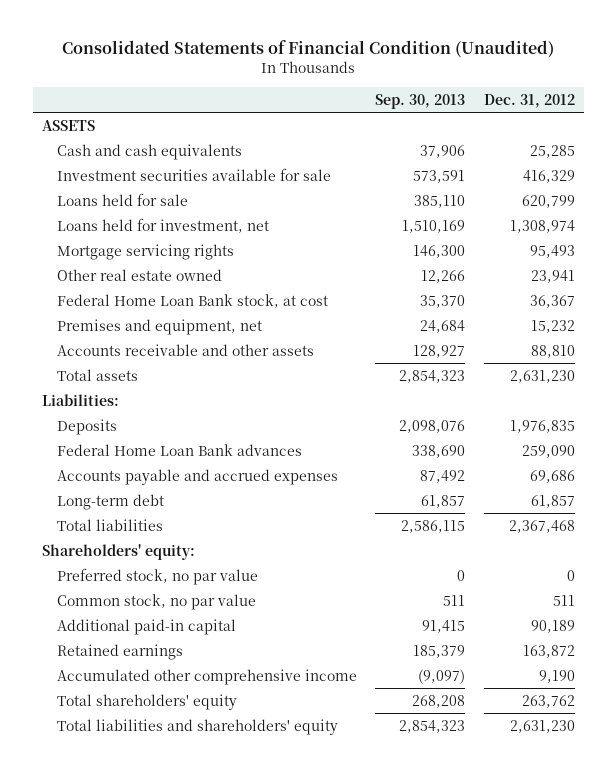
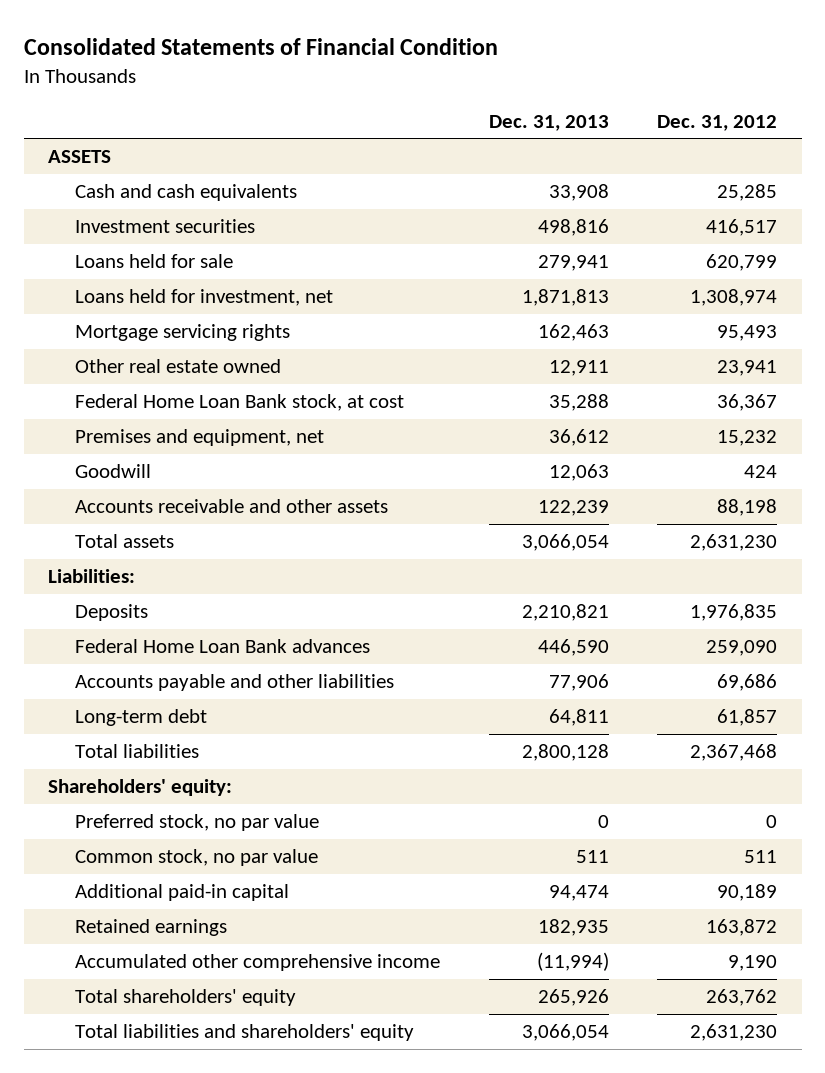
- Consolidated Statements of Financial Condition (Unaudited)
+ Consolidated Statements of Financial Condition
- | Sep. 30, 2013 | Dec. 31, 2012
+ | Dec. 31, 2013 | Dec. 31, 2012
- Investment securities available for sale | 573,591 | 416,329
+ Investment securities | 498,816 | 416,517
- Accounts receivable and other assets | 128,927 | 88,810
+ Goodwill | 12,063 | 424
+ Accounts receivable and other assets | 122,239 | 88,198
- Accounts payable and accrued expenses | 87,492 | 69,686
+ Accounts payable and other liabilities | 77,906 | 69,686

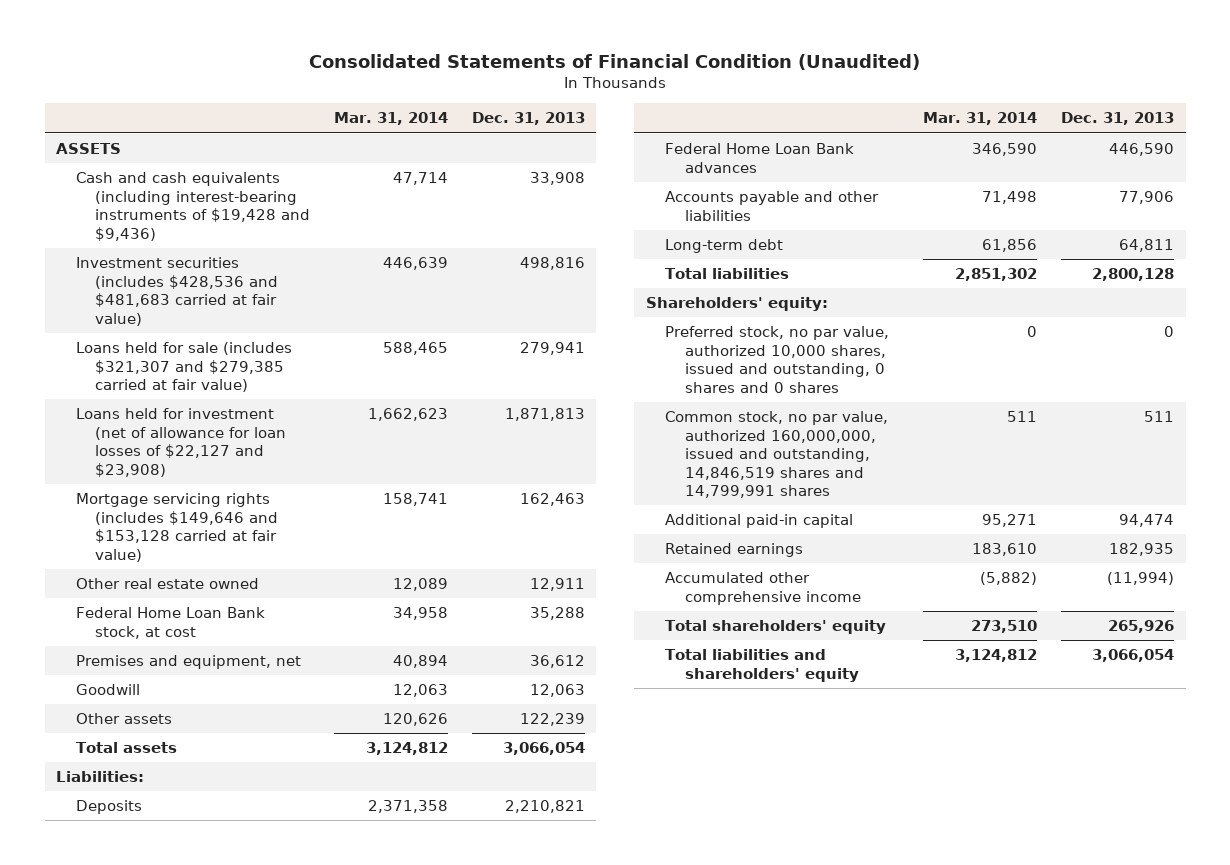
- Consolidated Statements of Financial Condition
+ Consolidated Statements of Financial Condition (Unaudited)
- | Dec. 31, 2013 | Dec. 31, 2012
+ | Mar. 31, 2014 | Dec. 31, 2013
- Cash and cash equivalents | 33,908 | 25,285
- Investment securities | 498,816 | 416,517
- Loans held for sale | 279,941 | 620,799
- Loans held for investment, net | 1,871,813 | 1,308,974
- Mortgage servicing rights | 162,463 | 95,493
+ Cash and cash equivalents (including interest-bearing instruments of $19,428 and $9,436) | 47,714 | 33,908
+ Investment securities (includes $428,536 and $481,683 carried at fair value) | 446,639 | 498,816
+ Loans held for sale (includes $321,307 and $279,385 carried at fair value) | 588,465 | 279,941
+ Loans held for investment (net of allowance for loan losses of $22,127 and $23,908) | 1,662,623 | 1,871,813
+ Mortgage servicing rights (includes $149,646 and $153,128 carried at fair value) | 158,741 | 162,463
- Accounts receivable and other assets | 122,239 | 88,198
+ Other assets | 120,626 | 122,239
- Preferred stock, no par value | 0 | 0
- Common stock, no par value | 511 | 511
+ Preferred stock, no par value, authorized 10,000 shares, issued and outstanding, 0 shares and 0 shares | 0 | 0
+ Common stock, no par value, authorized 160,000,000, issued and outstanding, 14,846,519 shares and 14,799,991 shares | 511 | 511

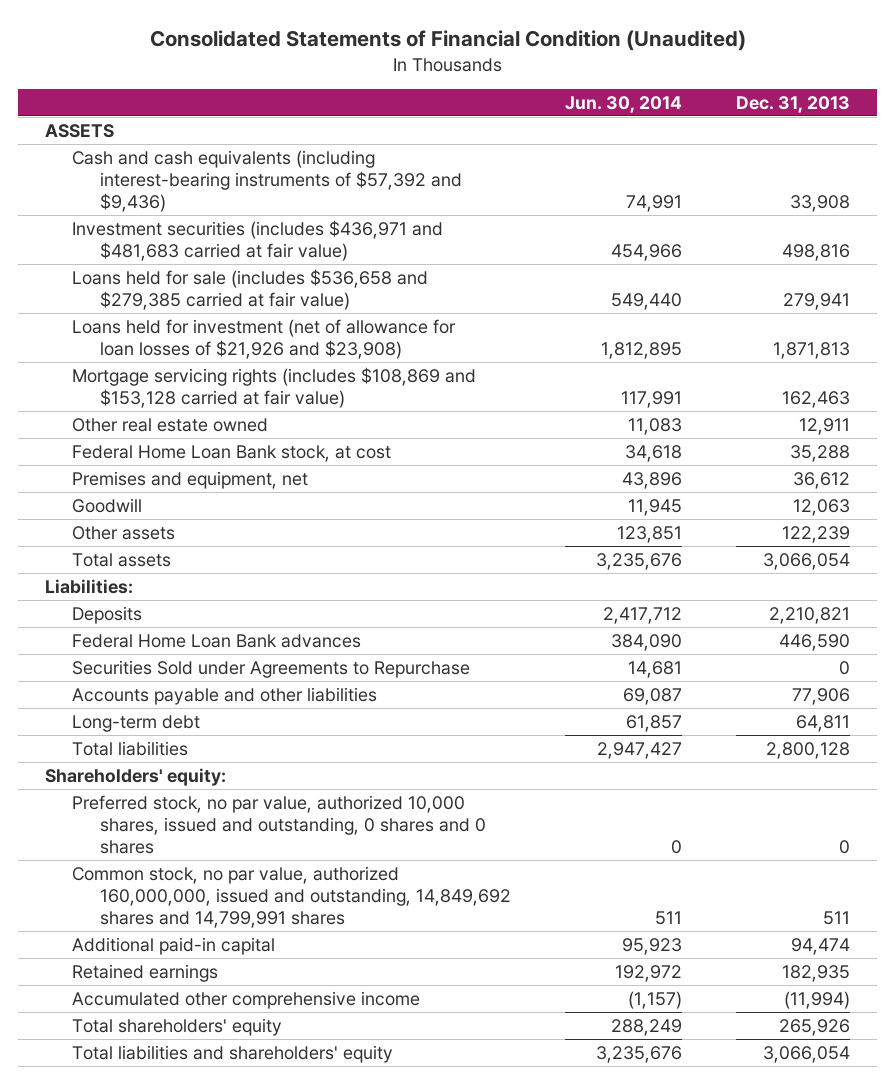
- | Mar. 31, 2014 | Dec. 31, 2013
+ | Jun. 30, 2014 | Dec. 31, 2013
- Cash and cash equivalents (including interest-bearing instruments of $19,428 and $9,436) | 47,714 | 33,908
- Investment securities (includes $428,536 and $481,683 carried at fair value) | 446,639 | 498,816
- Loans held for sale (includes $321,307 and $279,385 carried at fair value) | 588,465 | 279,941
- Loans held for investment (net of allowance for loan losses of $22,127 and $23,908) | 1,662,623 | 1,871,813
- Mortgage servicing rights (includes $149,646 and $153,128 carried at fair value) | 158,741 | 162,463
+ Cash and cash equivalents (including interest-bearing instruments of $57,392 and $9,436) | 74,991 | 33,908
+ Investment securities (includes $436,971 and $481,683 carried at fair value) | 454,966 | 498,816
+ Loans held for sale (includes $536,658 and $279,385 carried at fair value) | 549,440 | 279,941
+ Loans held for investment (net of allowance for loan losses of $21,926 and $23,908) | 1,812,895 | 1,871,813
+ Mortgage servicing rights (includes $108,869 and $153,128 carried at fair value) | 117,991 | 162,463
+ Securities Sold under Agreements to Repurchase | 14,681 | 0
- Common stock, no par value, authorized 160,000,000, issued and outstanding, 14,846,519 shares and 14,799,991 shares | 511 | 511
+ Common stock, no par value, authorized 160,000,000, issued and outstanding, 14,849,692 shares and 14,799,991 shares | 511 | 511

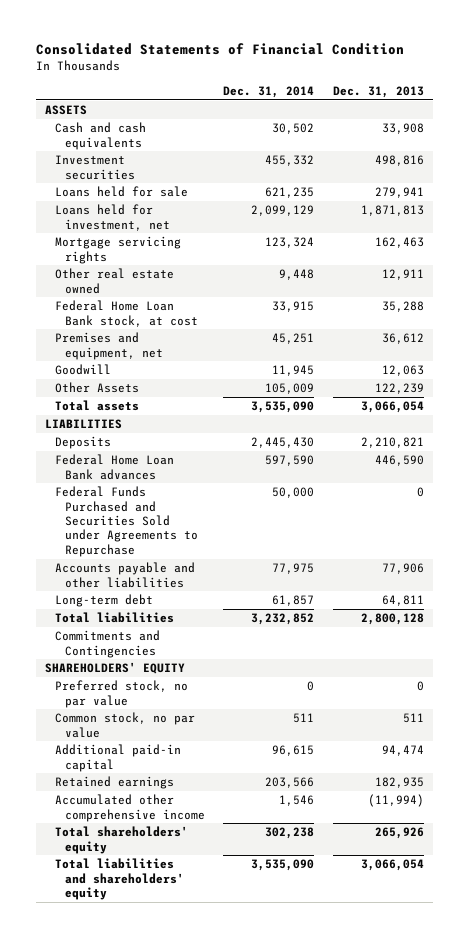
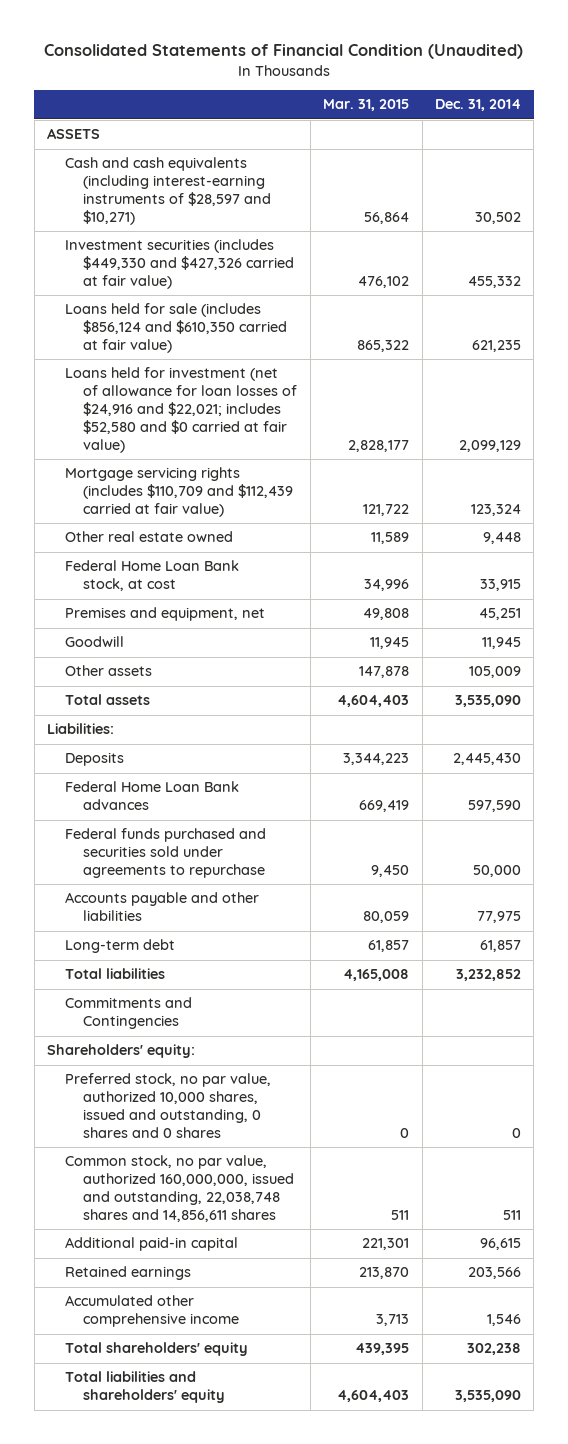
- Consolidated Statements of Financial Condition
+ Consolidated Statements of Financial Condition (Unaudited)
- | Dec. 31, 2014 | Dec. 31, 2013
+ | Mar. 31, 2015 | Dec. 31, 2014
- Cash and cash equivalents | 30,502 | 33,908
- Investment securities | 455,332 | 498,816
- Loans held for sale | 621,235 | 279,941
- Loans held for investment, net | 2,099,129 | 1,871,813
- Mortgage servicing rights | 123,324 | 162,463
+ Cash and cash equivalents (including interest-earning instruments of $28,597 and $10,271) | 56,864 | 30,502
+ Investment securities (includes $449,330 and $427,326 carried at fair value) | 476,102 | 455,332
+ Loans held for sale (includes $856,124 and $610,350 carried at fair value) | 865,322 | 621,235
+ Loans held for investment (net of allowance for loan losses of $24,916 and $22,021; includes $52,580 and $0 carried at fair value) | 2,828,177 | 2,099,129
+ Mortgage servicing rights (includes $110,709 and $112,439 carried at fair value) | 121,722 | 123,324
- Other Assets | 105,009 | 122,239
+ Other assets | 147,878 | 105,009
- LIABILITIES
+ Liabilities:
- Federal Funds Purchased and Securities Sold under Agreements to Repurchase | 50,000 | 0
+ Federal funds purchased and securities sold under agreements to repurchase | 9,450 | 50,000
- SHAREHOLDERS' EQUITY
- Preferred stock, no par value | 0 | 0
- Common stock, no par value | 511 | 511
+ Shareholders' equity:
+ Preferred stock, no par value, authorized 10,000 shares, issued and outstanding, 0 shares and 0 shares | 0 | 0
+ Common stock, no par value, authorized 160,000,000, issued and outstanding, 22,038,748 shares and 14,856,611 shares | 511 | 511

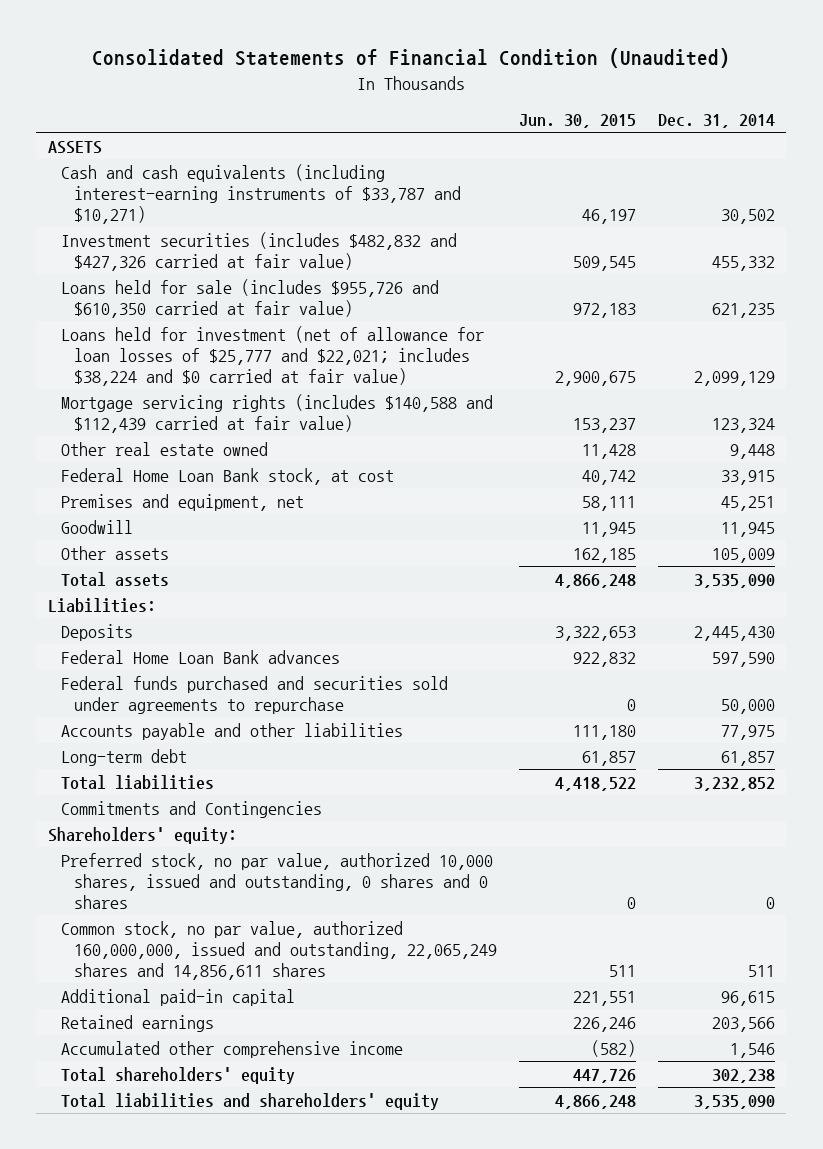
- | Mar. 31, 2015 | Dec. 31, 2014
+ | Jun. 30, 2015 | Dec. 31, 2014
- Cash and cash equivalents (including interest-earning instruments of $28,597 and $10,271) | 56,864 | 30,502
- Investment securities (includes $449,330 and $427,326 carried at fair value) | 476,102 | 455,332
- Loans held for sale (includes $856,124 and $610,350 carried at fair value) | 865,322 | 621,235
- Loans held for investment (net of allowance for loan losses of $24,916 and $22,021; includes $52,580 and $0 carried at fair value) | 2,828,177 | 2,099,129
- Mortgage servicing rights (includes $110,709 and $112,439 carried at fair value) | 121,722 | 123,324
+ Cash and cash equivalents (including interest-earning instruments of $33,787 and $10,271) | 46,197 | 30,502
+ Investment securities (includes $482,832 and $427,326 carried at fair value) | 509,545 | 455,332
+ Loans held for sale (includes $955,726 and $610,350 carried at fair value) | 972,183 | 621,235
+ Loans held for investment (net of allowance for loan losses of $25,777 and $22,021; includes $38,224 and $0 carried at fair value) | 2,900,675 | 2,099,129
+ Mortgage servicing rights (includes $140,588 and $112,439 carried at fair value) | 153,237 | 123,324
- Common stock, no par value, authorized 160,000,000, issued and outstanding, 22,038,748 shares and 14,856,611 shares | 511 | 511
+ Common stock, no par value, authorized 160,000,000, issued and outstanding, 22,065,249 shares and 14,856,611 shares | 511 | 511

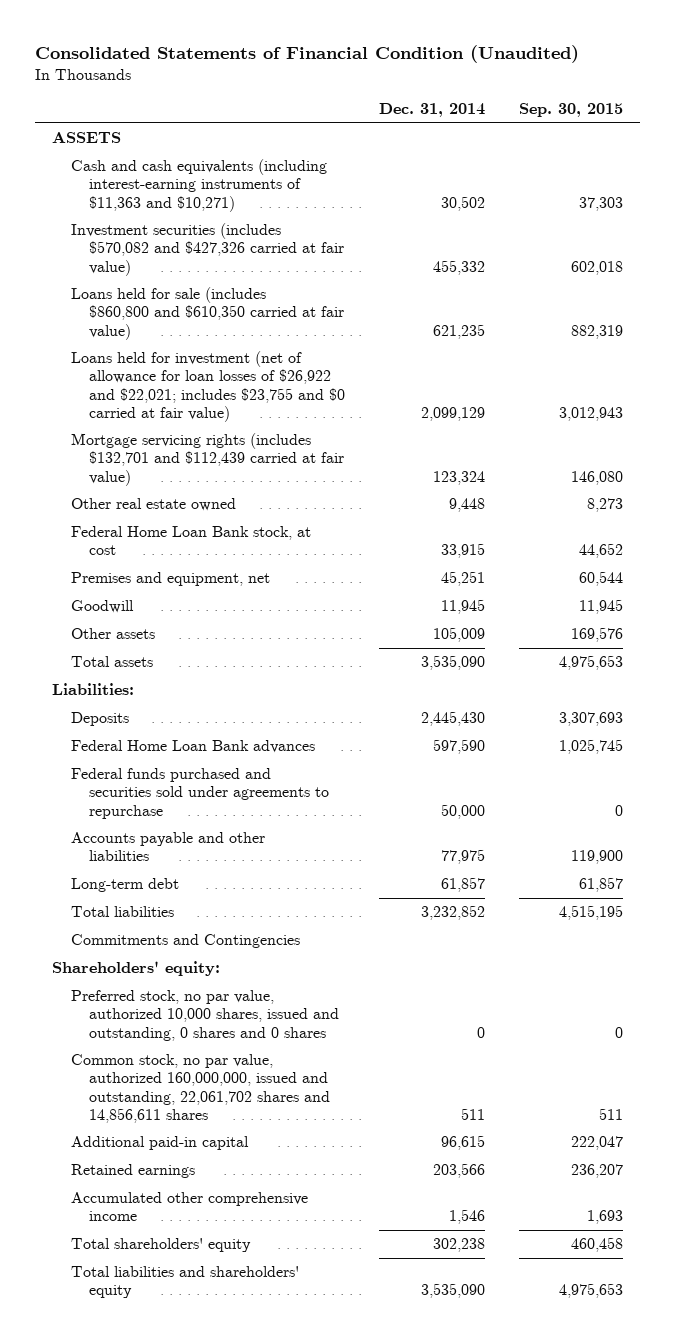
- | Jun. 30, 2015 | Dec. 31, 2014
+ | Dec. 31, 2014 | Sep. 30, 2015
- Cash and cash equivalents (including interest-earning instruments of $33,787 and $10,271) | 46,197 | 30,502
- Investment securities (includes $482,832 and $427,326 carried at fair value) | 509,545 | 455,332
- Loans held for sale (includes $955,726 and $610,350 carried at fair value) | 972,183 | 621,235
- Loans held for investment (net of allowance for loan losses of $25,777 and $22,021; includes $38,224 and $0 carried at fair value) | 2,900,675 | 2,099,129
- Mortgage servicing rights (includes $140,588 and $112,439 carried at fair value) | 153,237 | 123,324
+ Cash and cash equivalents (including interest-earning instruments of $11,363 and $10,271) | 30,502 | 37,303
+ Investment securities (includes $570,082 and $427,326 carried at fair value) | 455,332 | 602,018
+ Loans held for sale (includes $860,800 and $610,350 carried at fair value) | 621,235 | 882,319
+ Loans held for investment (net of allowance for loan losses of $26,922 and $22,021; includes $23,755 and $0 carried at fair value) | 2,099,129 | 3,012,943
+ Mortgage servicing rights (includes $132,701 and $112,439 carried at fair value) | 123,324 | 146,080
- Common stock, no par value, authorized 160,000,000, issued and outstanding, 22,065,249 shares and 14,856,611 shares | 511 | 511
+ Common stock, no par value, authorized 160,000,000, issued and outstanding, 22,061,702 shares and 14,856,611 shares | 511 | 511

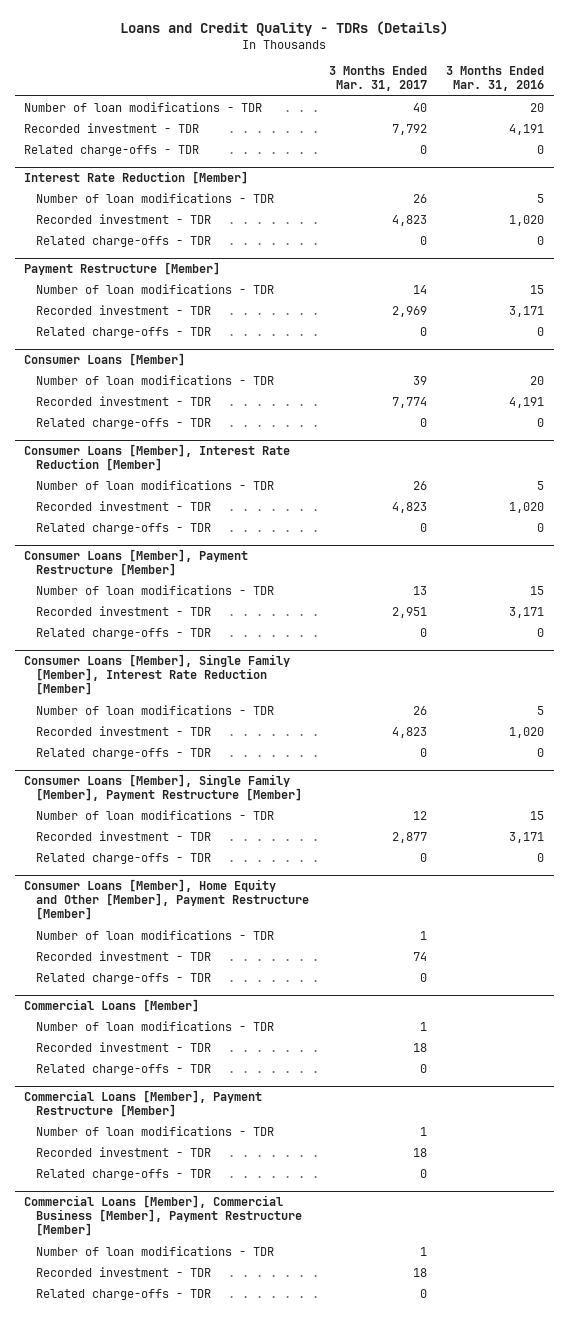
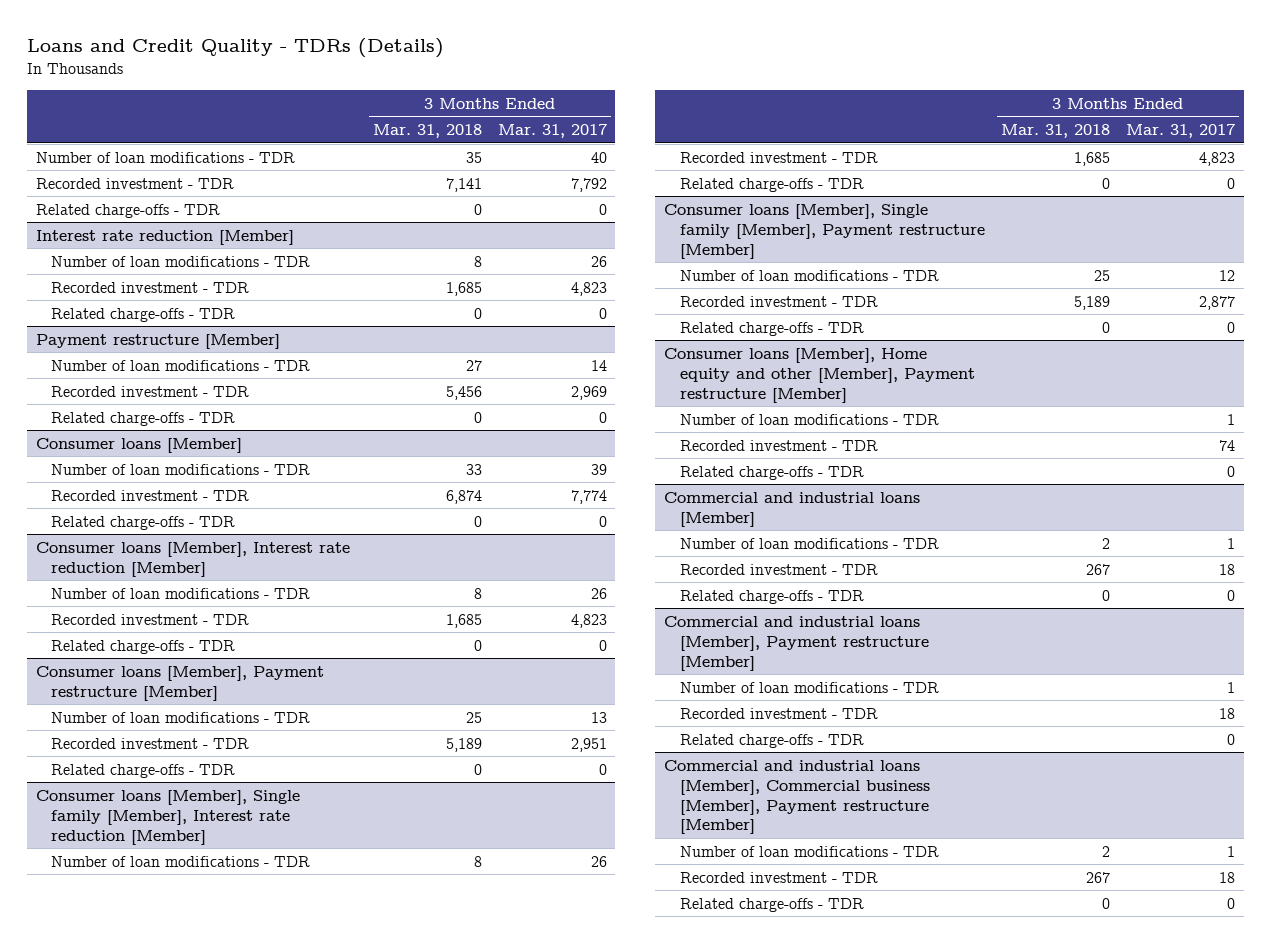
- | 3 Months Ended Mar. 31, 2017 | 3 Months Ended Mar. 31, 2016
+ | 3 Months Ended Mar. 31, 2018 | 3 Months Ended Mar. 31, 2017
- Interest Rate Reduction [Member]
+ Interest rate reduction [Member]
- Payment Restructure [Member]
+ Payment restructure [Member]
- Consumer Loans [Member]
+ Consumer loans [Member]
- Consumer Loans [Member], Interest Rate Reduction [Member]
+ Consumer loans [Member], Interest rate reduction [Member]
- Consumer Loans [Member], Payment Restructure [Member]
+ Consumer loans [Member], Payment restructure [Member]
- Consumer Loans [Member], Single Family [Member], Interest Rate Reduction [Member]
+ Consumer loans [Member], Single family [Member], Interest rate reduction [Member]
- Consumer Loans [Member], Single Family [Member], Payment Restructure [Member]
+ Consumer loans [Member], Single family [Member], Payment restructure [Member]
- Consumer Loans [Member], Home Equity and Other [Member], Payment Restructure [Member]
+ Consumer loans [Member], Home equity and other [Member], Payment restructure [Member]
- Commercial Loans [Member]
+ Commercial and industrial loans [Member]
- Commercial Loans [Member], Payment Restructure [Member]
+ Commercial and industrial loans [Member], Payment restructure [Member]
- Commercial Loans [Member], Commercial Business [Member], Payment Restructure [Member]
+ Commercial and industrial loans [Member], Commercial business [Member], Payment restructure [Member]

